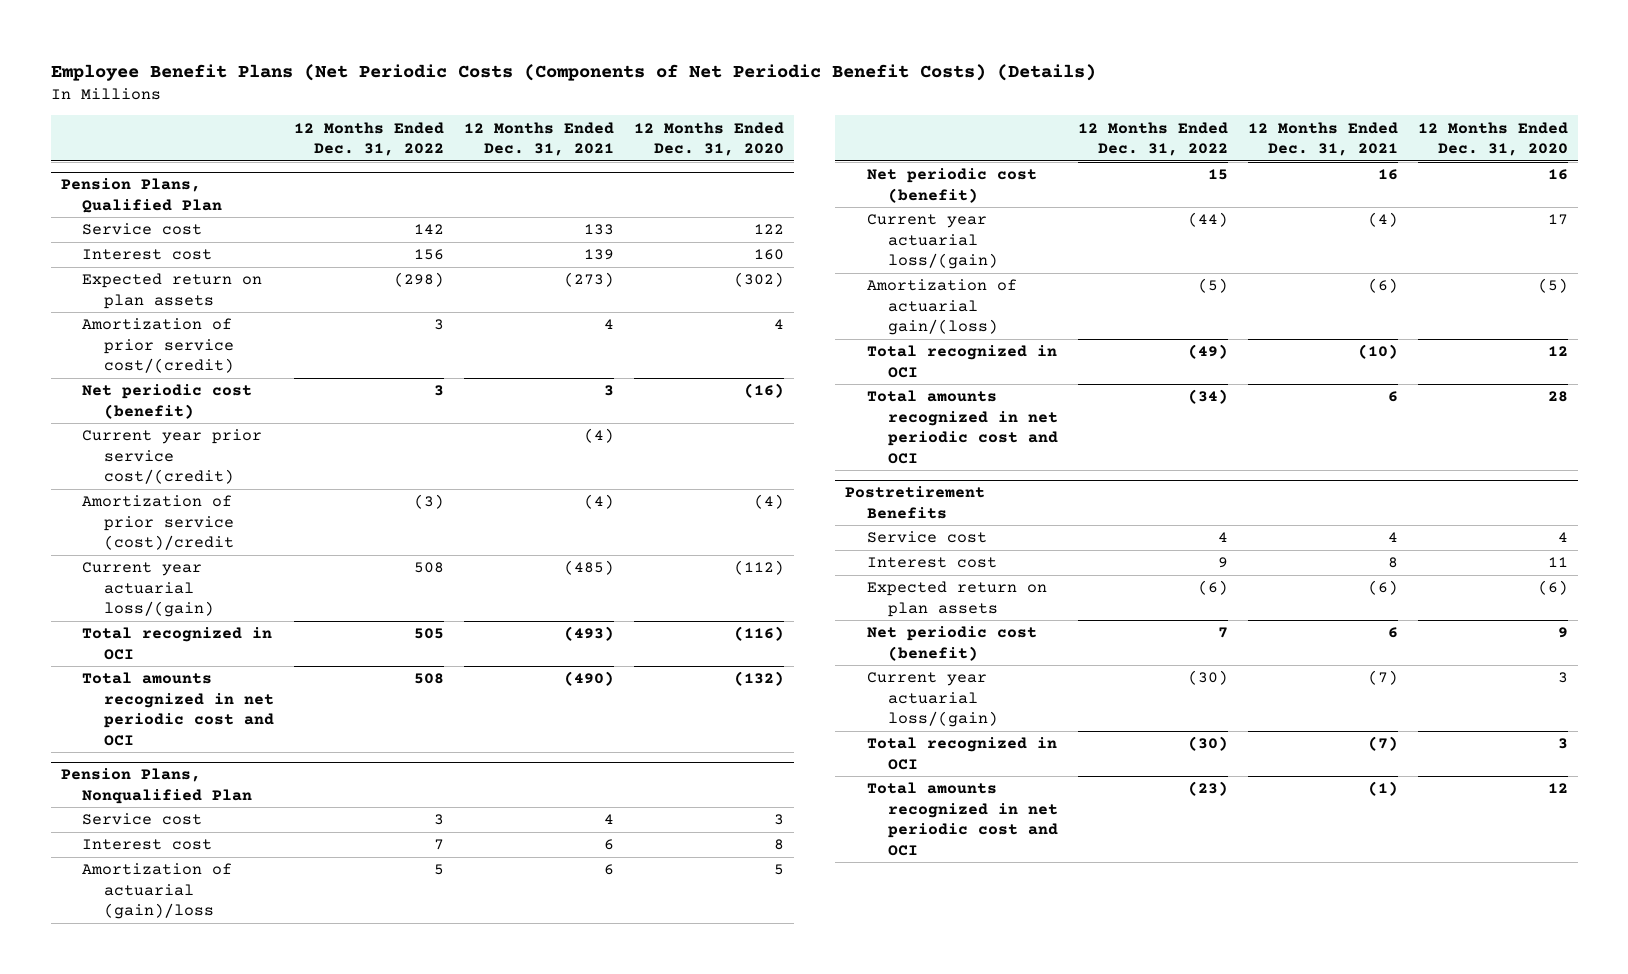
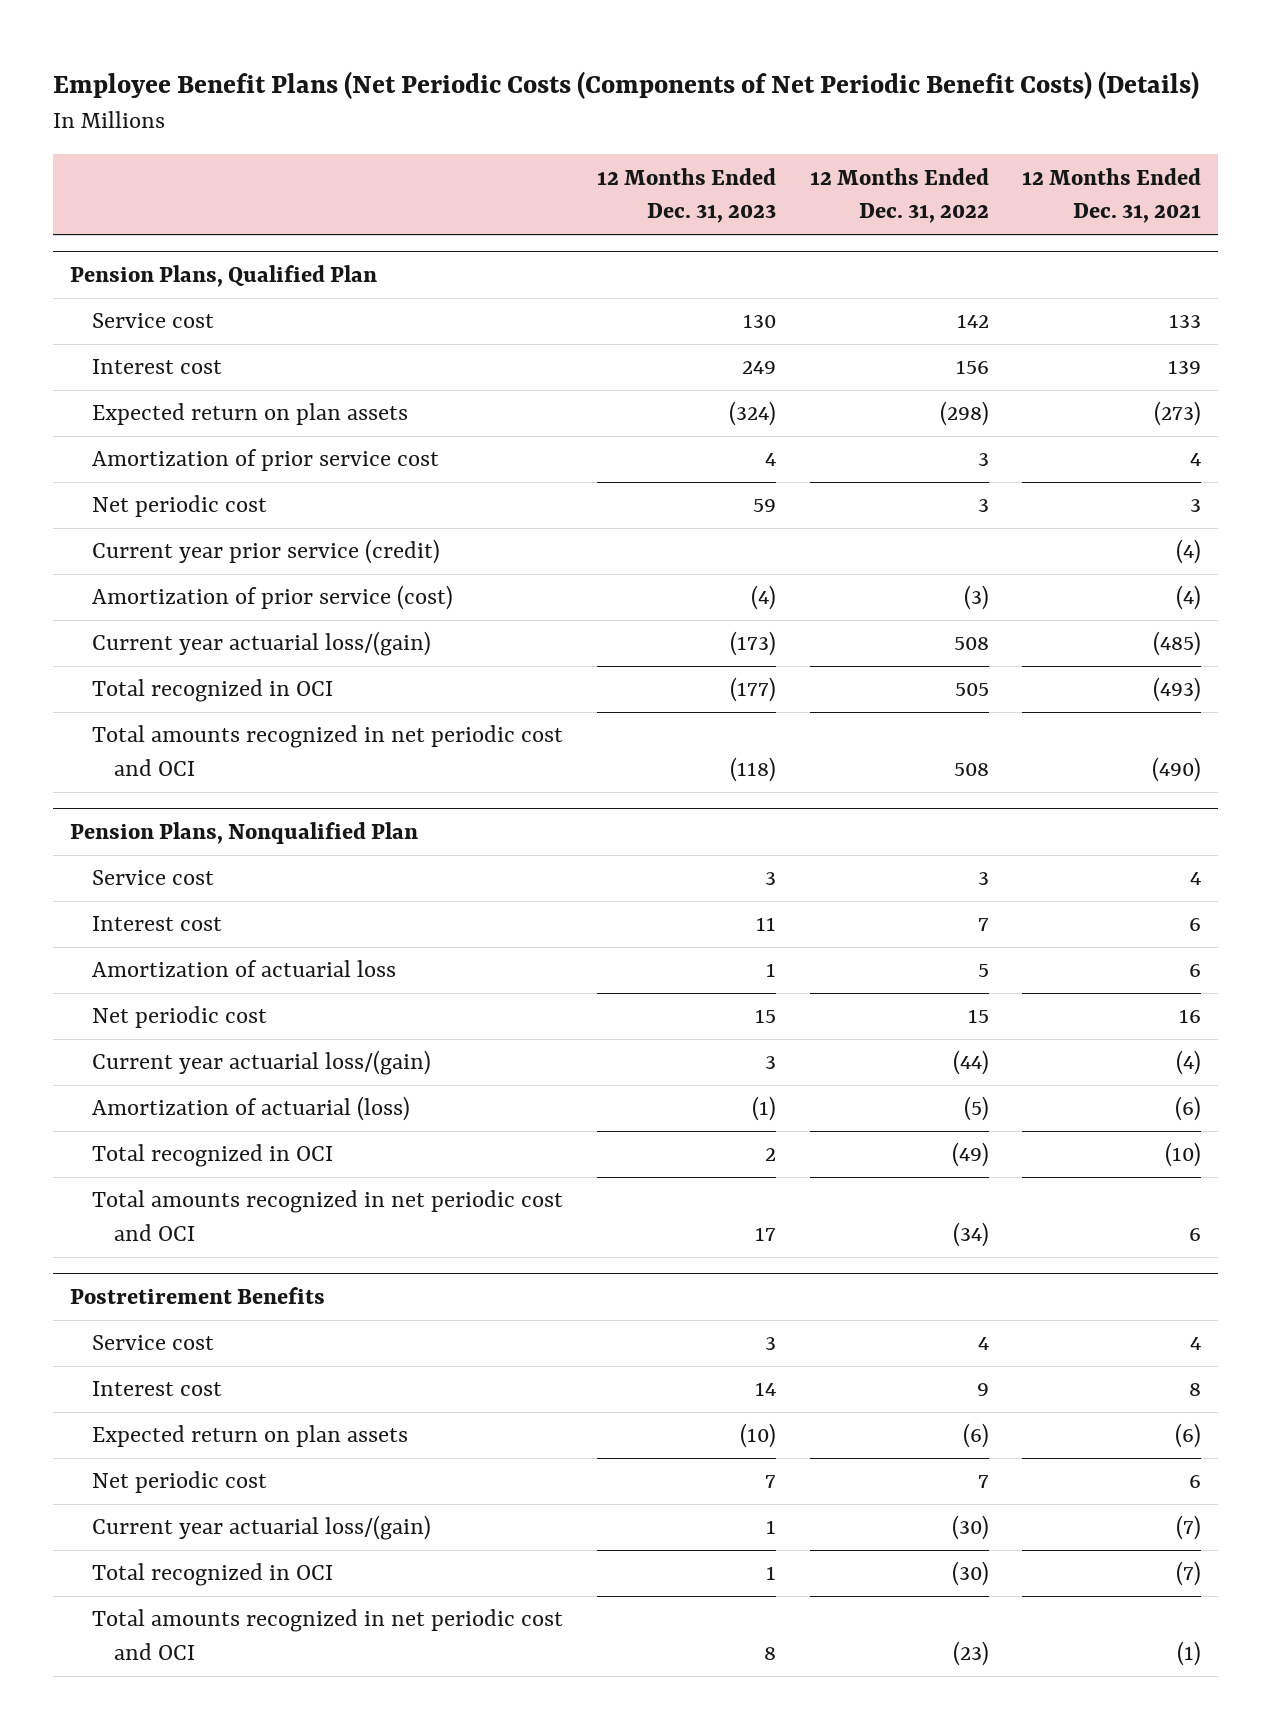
- | 12 Months Ended Dec. 31, 2022 | 12 Months Ended Dec. 31, 2021 | 12 Months Ended Dec. 31, 2020
+ | 12 Months Ended Dec. 31, 2023 | 12 Months Ended Dec. 31, 2022 | 12 Months Ended Dec. 31, 2021
@ Pension Plans, Qualified Plan
- Amortization of prior service cost/(credit) | 3 | 4 | 4
- Net periodic cost (benefit) | 3 | 3 | (16)
- Current year prior service cost/(credit) | | (4) |
- Amortization of prior service (cost)/credit | (3) | (4) | (4)
+ Amortization of prior service cost | 4 | 3 | 4
+ Net periodic cost | 59 | 3 | 3
+ Current year prior service (credit) | | | (4)
+ Amortization of prior service (cost) | (4) | (3) | (4)
@ Pension Plans, Nonqualified Plan
- Amortization of actuarial (gain)/loss | 5 | 6 | 5
- Net periodic cost (benefit) | 15 | 16 | 16
+ Amortization of actuarial loss | 1 | 5 | 6
+ Net periodic cost | 15 | 15 | 16
- Amortization of actuarial gain/(loss) | (5) | (6) | (5)
+ Amortization of actuarial (loss) | (1) | (5) | (6)
@ Postretirement Benefits
- Net periodic cost (benefit) | 7 | 6 | 9
+ Net periodic cost | 7 | 7 | 6

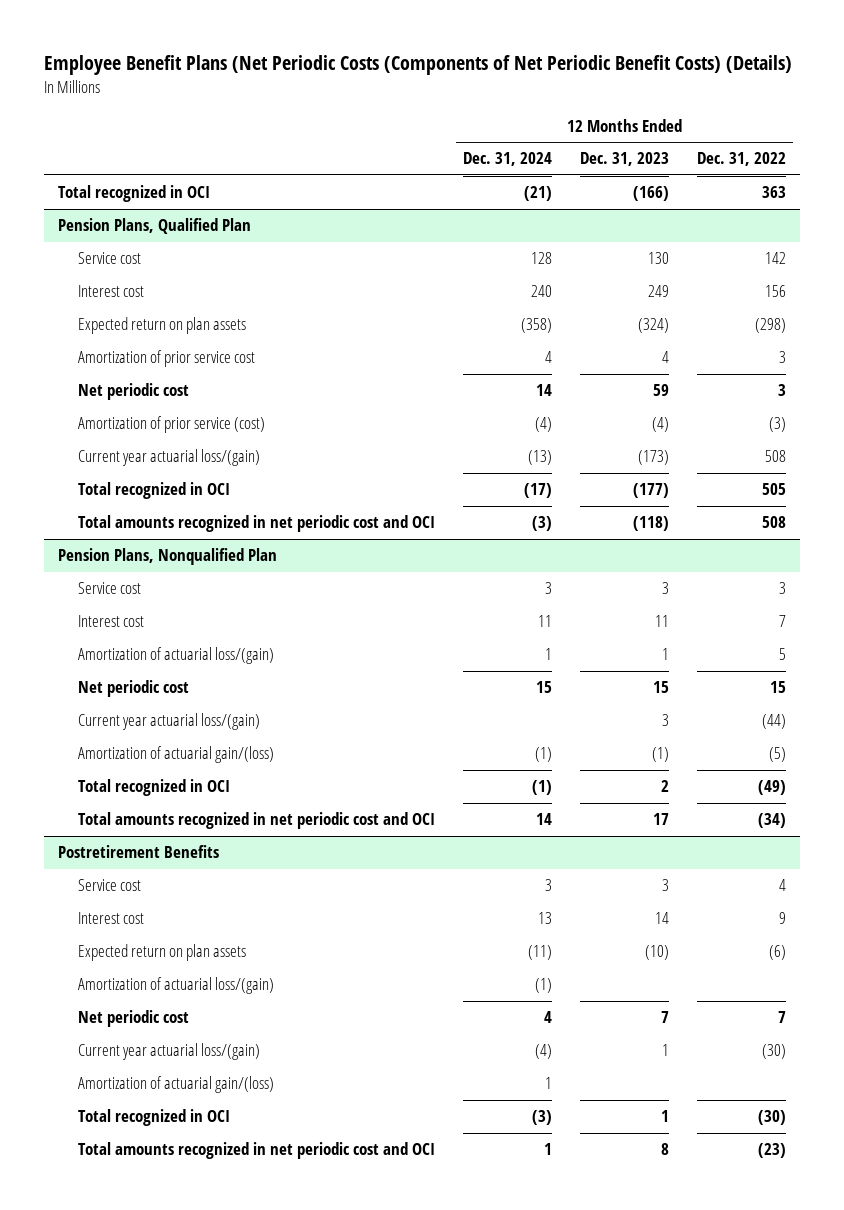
- | 12 Months Ended Dec. 31, 2023 | 12 Months Ended Dec. 31, 2022 | 12 Months Ended Dec. 31, 2021
+ | 12 Months Ended Dec. 31, 2024 | 12 Months Ended Dec. 31, 2023 | 12 Months Ended Dec. 31, 2022
+ Total recognized in OCI | (21) | (166) | 363
@ Pension Plans, Qualified Plan
- Current year prior service (credit) | | | (4)
@ Pension Plans, Nonqualified Plan
- Amortization of actuarial loss | 1 | 5 | 6
+ Amortization of actuarial loss/(gain) | 1 | 1 | 5
- Amortization of actuarial (loss) | (1) | (5) | (6)
+ Amortization of actuarial gain/(loss) | (1) | (1) | (5)
@ Postretirement Benefits
+ Amortization of actuarial loss/(gain) | (1) | |
+ Amortization of actuarial gain/(loss) | 1 | |

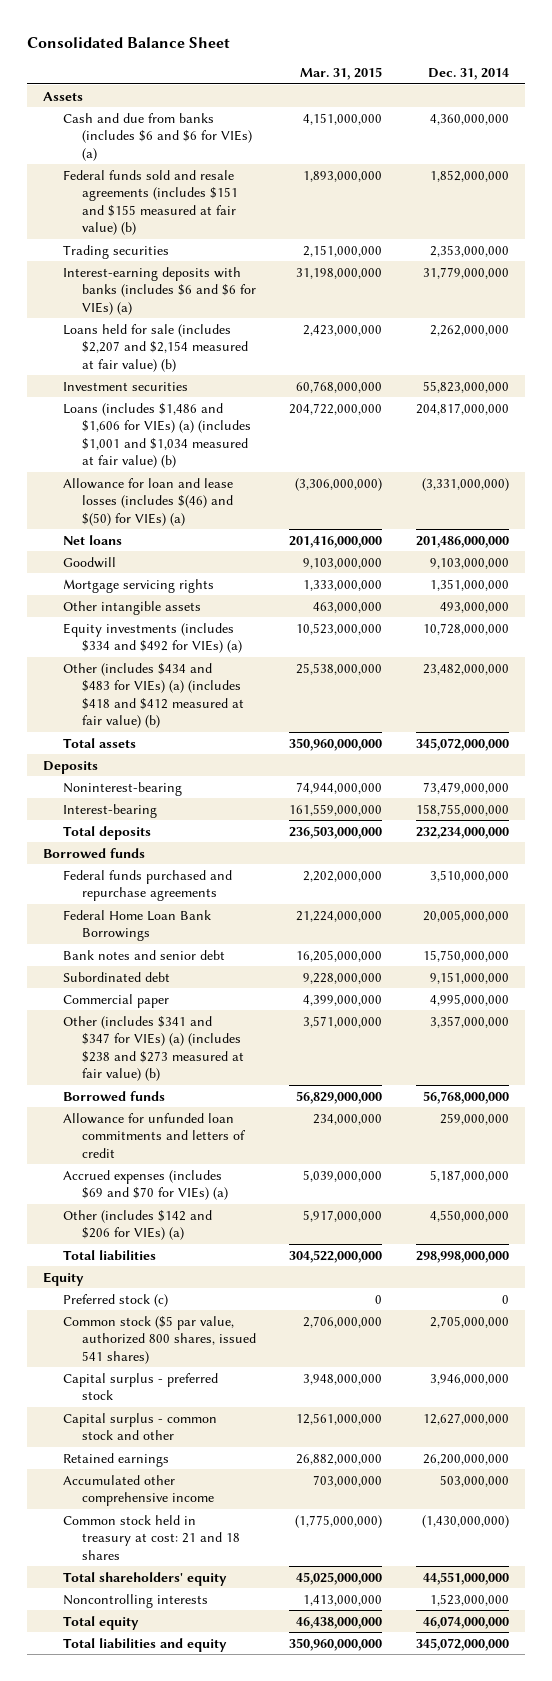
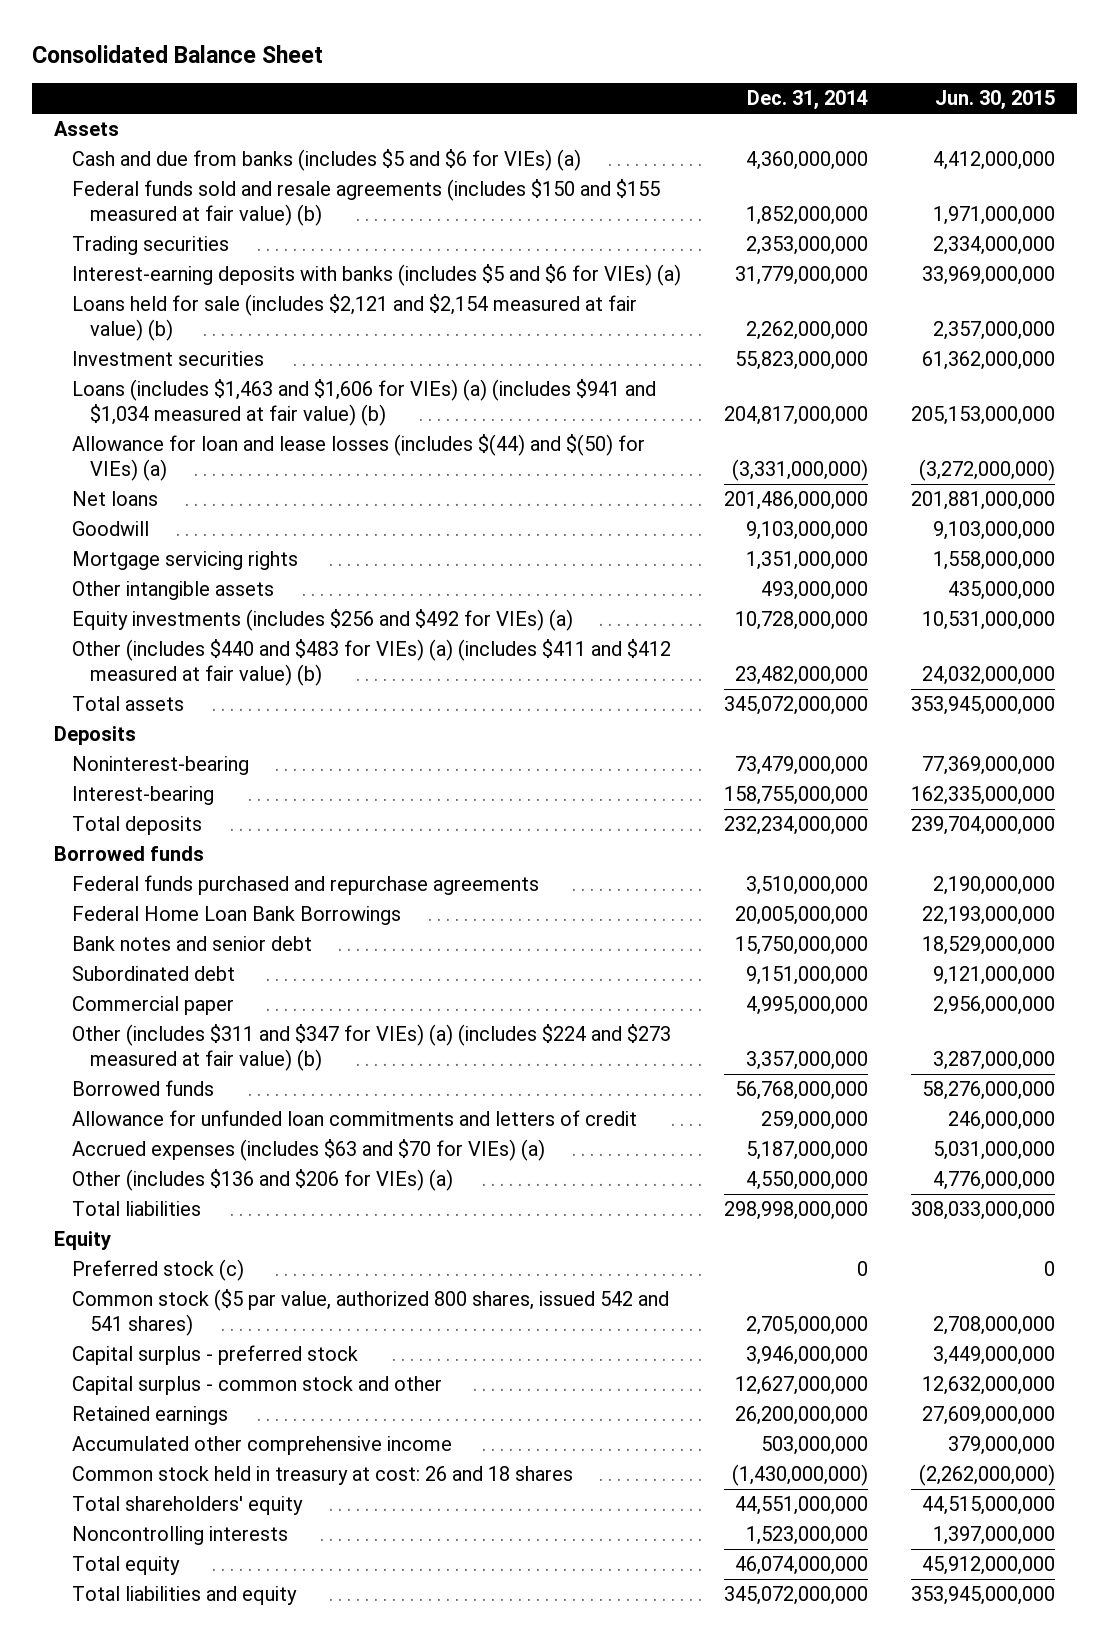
- | Mar. 31, 2015 | Dec. 31, 2014
+ | Dec. 31, 2014 | Jun. 30, 2015
- Cash and due from banks (includes $6 and $6 for VIEs) (a) | 4,151,000,000 | 4,360,000,000
- Federal funds sold and resale agreements (includes $151 and $155 measured at fair value) (b) | 1,893,000,000 | 1,852,000,000
+ Cash and due from banks (includes $5 and $6 for VIEs) (a) | 4,360,000,000 | 4,412,000,000
+ Federal funds sold and resale agreements (includes $150 and $155 measured at fair value) (b) | 1,852,000,000 | 1,971,000,000
- Interest-earning deposits with banks (includes $6 and $6 for VIEs) (a) | 31,198,000,000 | 31,779,000,000
- Loans held for sale (includes $2,207 and $2,154 measured at fair value) (b) | 2,423,000,000 | 2,262,000,000
+ Interest-earning deposits with banks (includes $5 and $6 for VIEs) (a) | 31,779,000,000 | 33,969,000,000
+ Loans held for sale (includes $2,121 and $2,154 measured at fair value) (b) | 2,262,000,000 | 2,357,000,000
- Loans (includes $1,486 and $1,606 for VIEs) (a) (includes $1,001 and $1,034 measured at fair value) (b) | 204,722,000,000 | 204,817,000,000
- Allowance for loan and lease losses (includes $(46) and $(50) for VIEs) (a) | (3,306,000,000) | (3,331,000,000)
+ Loans (includes $1,463 and $1,606 for VIEs) (a) (includes $941 and $1,034 measured at fair value) (b) | 204,817,000,000 | 205,153,000,000
+ Allowance for loan and lease losses (includes $(44) and $(50) for VIEs) (a) | (3,331,000,000) | (3,272,000,000)
- Equity investments (includes $334 and $492 for VIEs) (a) | 10,523,000,000 | 10,728,000,000
- Other (includes $434 and $483 for VIEs) (a) (includes $418 and $412 measured at fair value) (b) | 25,538,000,000 | 23,482,000,000
+ Equity investments (includes $256 and $492 for VIEs) (a) | 10,728,000,000 | 10,531,000,000
+ Other (includes $440 and $483 for VIEs) (a) (includes $411 and $412 measured at fair value) (b) | 23,482,000,000 | 24,032,000,000
- Other (includes $341 and $347 for VIEs) (a) (includes $238 and $273 measured at fair value) (b) | 3,571,000,000 | 3,357,000,000
+ Other (includes $311 and $347 for VIEs) (a) (includes $224 and $273 measured at fair value) (b) | 3,357,000,000 | 3,287,000,000
- Accrued expenses (includes $69 and $70 for VIEs) (a) | 5,039,000,000 | 5,187,000,000
- Other (includes $142 and $206 for VIEs) (a) | 5,917,000,000 | 4,550,000,000
+ Accrued expenses (includes $63 and $70 for VIEs) (a) | 5,187,000,000 | 5,031,000,000
+ Other (includes $136 and $206 for VIEs) (a) | 4,550,000,000 | 4,776,000,000
- Common stock ($5 par value, authorized 800 shares, issued 541 shares) | 2,706,000,000 | 2,705,000,000
+ Common stock ($5 par value, authorized 800 shares, issued 542 and 541 shares) | 2,705,000,000 | 2,708,000,000
- Common stock held in treasury at cost: 21 and 18 shares | (1,775,000,000) | (1,430,000,000)
+ Common stock held in treasury at cost: 26 and 18 shares | (1,430,000,000) | (2,262,000,000)

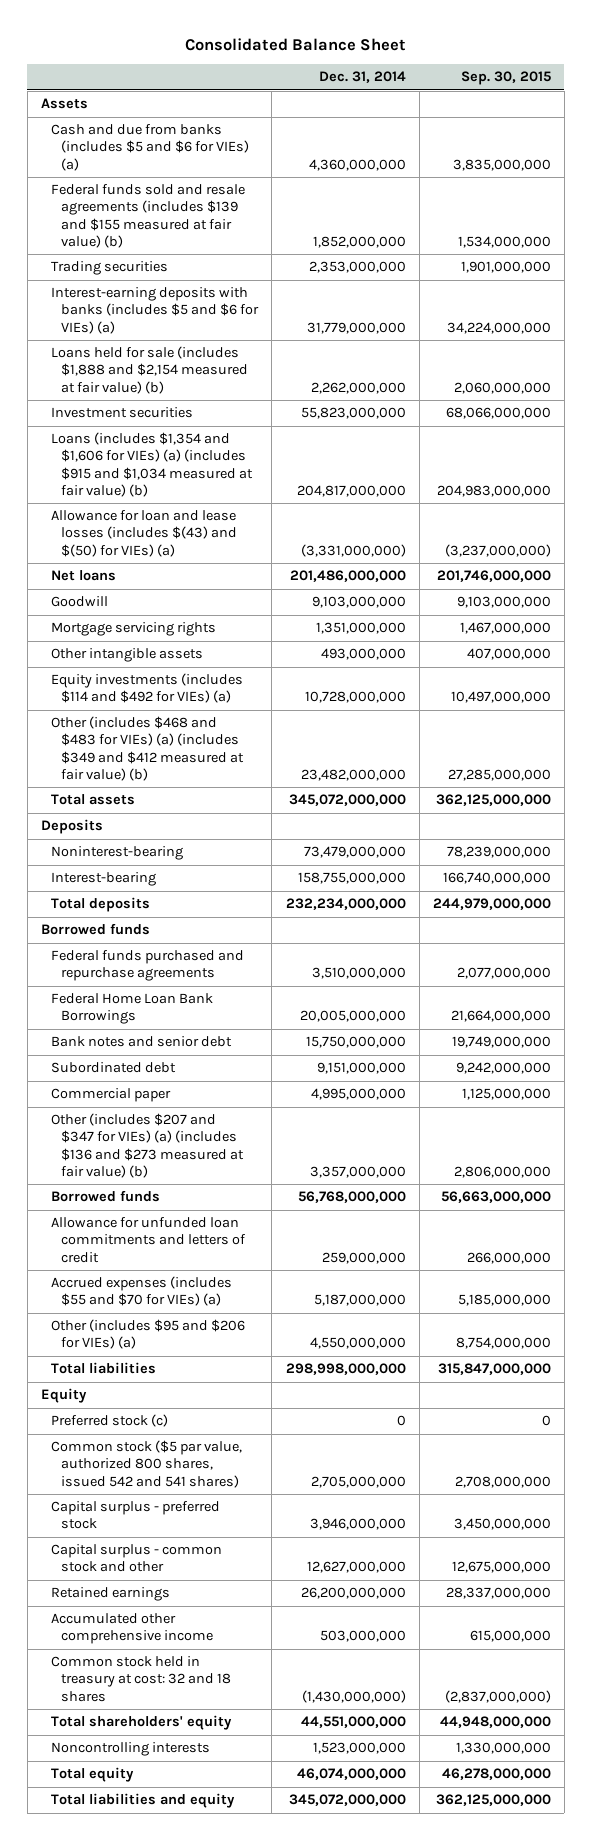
- | Dec. 31, 2014 | Jun. 30, 2015
+ | Dec. 31, 2014 | Sep. 30, 2015
- Federal funds sold and resale agreements (includes $150 and $155 measured at fair value) (b) | 1,852,000,000 | 1,971,000,000
+ Federal funds sold and resale agreements (includes $139 and $155 measured at fair value) (b) | 1,852,000,000 | 1,534,000,000
- Loans held for sale (includes $2,121 and $2,154 measured at fair value) (b) | 2,262,000,000 | 2,357,000,000
+ Loans held for sale (includes $1,888 and $2,154 measured at fair value) (b) | 2,262,000,000 | 2,060,000,000
- Loans (includes $1,463 and $1,606 for VIEs) (a) (includes $941 and $1,034 measured at fair value) (b) | 204,817,000,000 | 205,153,000,000
- Allowance for loan and lease losses (includes $(44) and $(50) for VIEs) (a) | (3,331,000,000) | (3,272,000,000)
+ Loans (includes $1,354 and $1,606 for VIEs) (a) (includes $915 and $1,034 measured at fair value) (b) | 204,817,000,000 | 204,983,000,000
+ Allowance for loan and lease losses (includes $(43) and $(50) for VIEs) (a) | (3,331,000,000) | (3,237,000,000)
- Equity investments (includes $256 and $492 for VIEs) (a) | 10,728,000,000 | 10,531,000,000
- Other (includes $440 and $483 for VIEs) (a) (includes $411 and $412 measured at fair value) (b) | 23,482,000,000 | 24,032,000,000
+ Equity investments (includes $114 and $492 for VIEs) (a) | 10,728,000,000 | 10,497,000,000
+ Other (includes $468 and $483 for VIEs) (a) (includes $349 and $412 measured at fair value) (b) | 23,482,000,000 | 27,285,000,000
- Other (includes $311 and $347 for VIEs) (a) (includes $224 and $273 measured at fair value) (b) | 3,357,000,000 | 3,287,000,000
+ Other (includes $207 and $347 for VIEs) (a) (includes $136 and $273 measured at fair value) (b) | 3,357,000,000 | 2,806,000,000
- Accrued expenses (includes $63 and $70 for VIEs) (a) | 5,187,000,000 | 5,031,000,000
- Other (includes $136 and $206 for VIEs) (a) | 4,550,000,000 | 4,776,000,000
+ Accrued expenses (includes $55 and $70 for VIEs) (a) | 5,187,000,000 | 5,185,000,000
+ Other (includes $95 and $206 for VIEs) (a) | 4,550,000,000 | 8,754,000,000
- Common stock held in treasury at cost: 26 and 18 shares | (1,430,000,000) | (2,262,000,000)
+ Common stock held in treasury at cost: 32 and 18 shares | (1,430,000,000) | (2,837,000,000)

